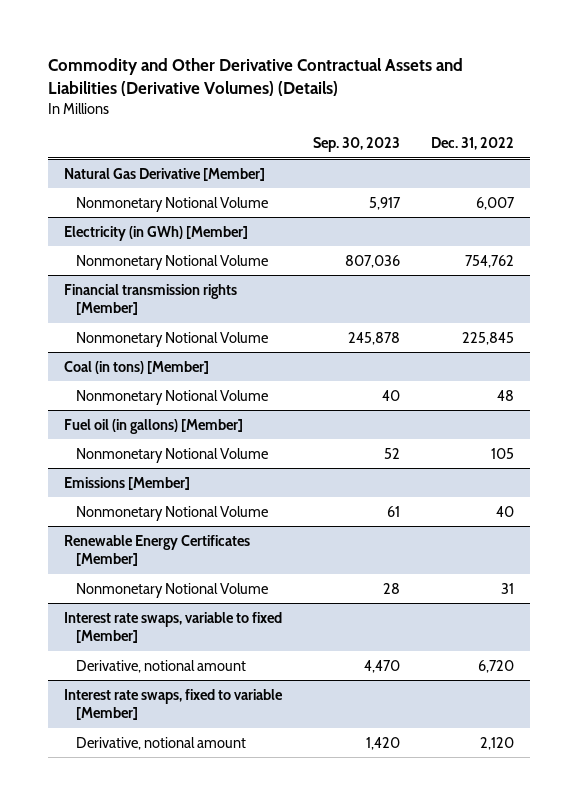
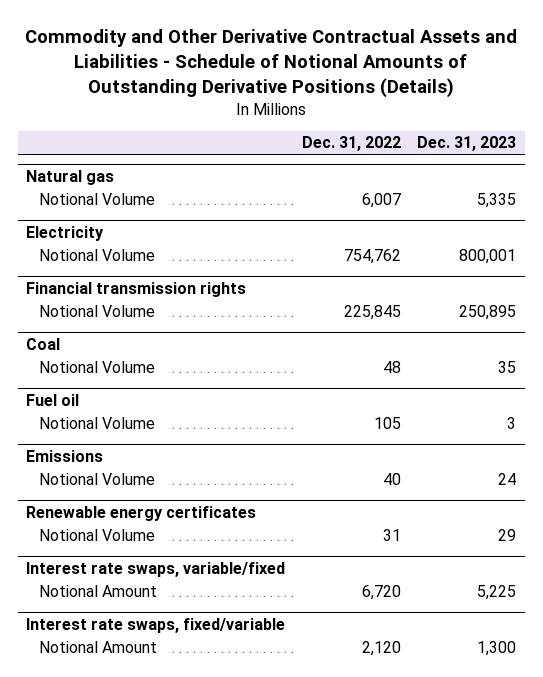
- Commodity and Other Derivative Contractual Assets and Liabilities (Derivative Volumes) (Details)
+ Commodity and Other Derivative Contractual Assets and Liabilities - Schedule of Notional Amounts of Outstanding Derivative Positions (Details)
- | Sep. 30, 2023 | Dec. 31, 2022
+ | Dec. 31, 2022 | Dec. 31, 2023
- Natural Gas Derivative [Member]
- Nonmonetary Notional Volume | 5,917 | 6,007
- Electricity (in GWh) [Member]
- Nonmonetary Notional Volume | 807,036 | 754,762
- Financial transmission rights [Member]
- Nonmonetary Notional Volume | 245,878 | 225,845
- Coal (in tons) [Member]
- Nonmonetary Notional Volume | 40 | 48
- Fuel oil (in gallons) [Member]
- Nonmonetary Notional Volume | 52 | 105
- Emissions [Member]
- Nonmonetary Notional Volume | 61 | 40
- Renewable Energy Certificates [Member]
- Nonmonetary Notional Volume | 28 | 31
- Interest rate swaps, variable to fixed [Member]
- Derivative, notional amount | 4,470 | 6,720
- Interest rate swaps, fixed to variable [Member]
- Derivative, notional amount | 1,420 | 2,120
+ Natural gas
+ Notional Volume | 6,007 | 5,335
+ Electricity
+ Notional Volume | 754,762 | 800,001
+ Financial transmission rights
+ Notional Volume | 225,845 | 250,895
+ Coal
+ Notional Volume | 48 | 35
+ Fuel oil
+ Notional Volume | 105 | 3
+ Emissions
+ Notional Volume | 40 | 24
+ Renewable energy certificates
+ Notional Volume | 31 | 29
+ Interest rate swaps, variable/fixed
+ Notional Amount | 6,720 | 5,225
+ Interest rate swaps, fixed/variable
+ Notional Amount | 2,120 | 1,300

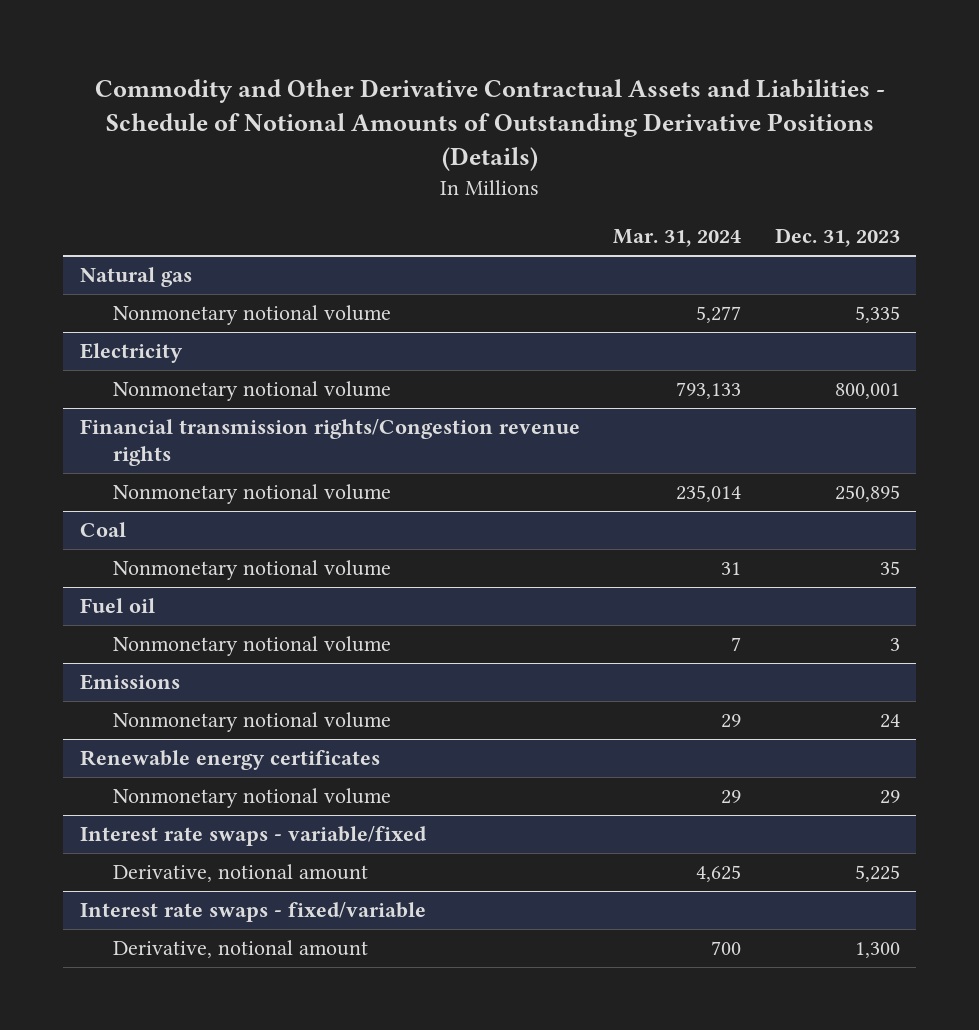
- | Dec. 31, 2022 | Dec. 31, 2023
+ | Mar. 31, 2024 | Dec. 31, 2023
@ Natural gas
- Notional Volume | 6,007 | 5,335
+ Nonmonetary notional volume | 5,277 | 5,335
@ Electricity
- Notional Volume | 754,762 | 800,001
- Financial transmission rights
- Notional Volume | 225,845 | 250,895
@ Electricity
+ Nonmonetary notional volume | 793,133 | 800,001
+ Financial transmission rights/Congestion revenue rights
+ Nonmonetary notional volume | 235,014 | 250,895
@ Coal
- Notional Volume | 48 | 35
+ Nonmonetary notional volume | 31 | 35
@ Fuel oil
- Notional Volume | 105 | 3
+ Nonmonetary notional volume | 7 | 3
@ Emissions
- Notional Volume | 40 | 24
+ Nonmonetary notional volume | 29 | 24
@ Renewable energy certificates
- Notional Volume | 31 | 29
- Interest rate swaps, variable/fixed
- Notional Amount | 6,720 | 5,225
- Interest rate swaps, fixed/variable
- Notional Amount | 2,120 | 1,300
@ Renewable energy certificates
+ Nonmonetary notional volume | 29 | 29
+ Interest rate swaps - variable/fixed
+ Derivative, notional amount | 4,625 | 5,225
+ Interest rate swaps - fixed/variable
+ Derivative, notional amount | 700 | 1,300

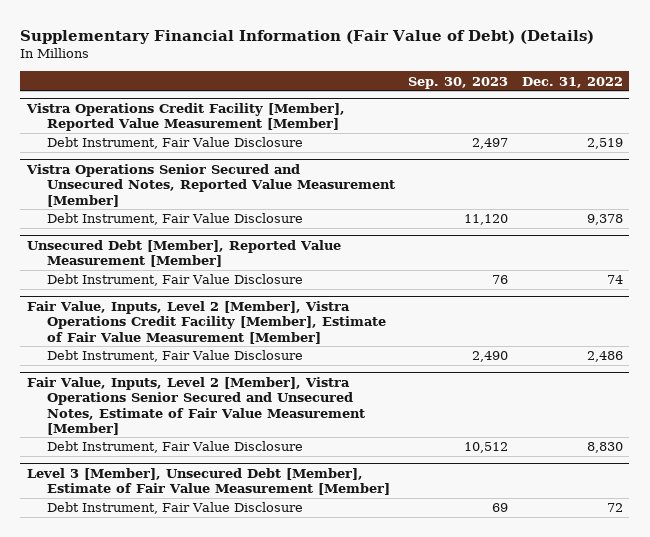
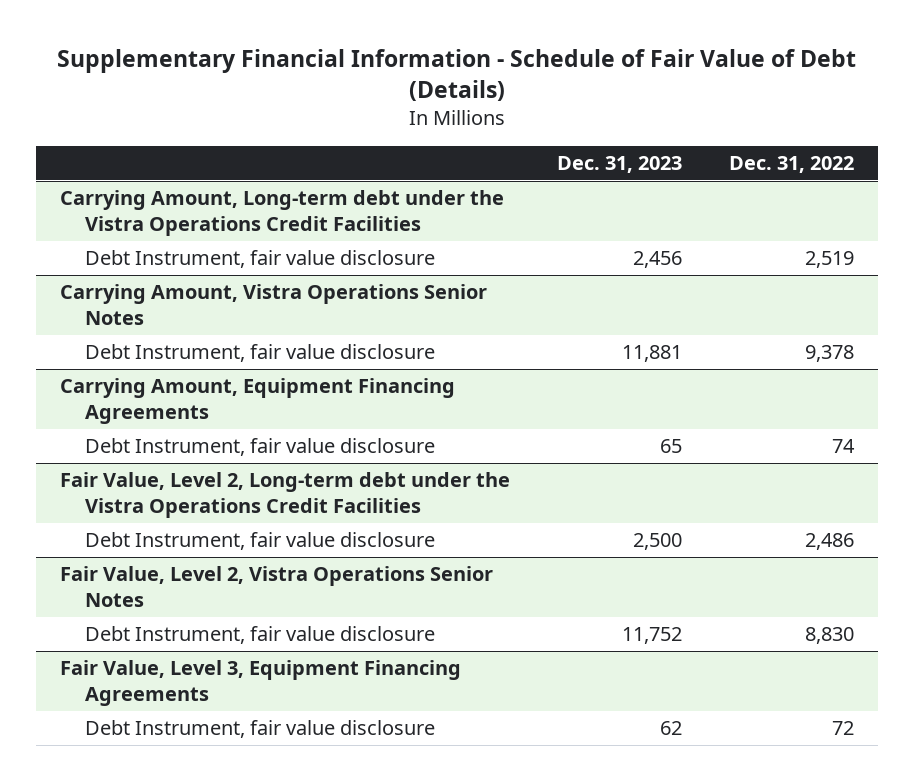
- Supplementary Financial Information (Fair Value of Debt) (Details)
+ Supplementary Financial Information - Schedule of Fair Value of Debt (Details)
- | Sep. 30, 2023 | Dec. 31, 2022
+ | Dec. 31, 2023 | Dec. 31, 2022
- Vistra Operations Credit Facility [Member], Reported Value Measurement [Member]
- Debt Instrument, Fair Value Disclosure | 2,497 | 2,519
- Vistra Operations Senior Secured and Unsecured Notes, Reported Value Measurement [Member]
- Debt Instrument, Fair Value Disclosure | 11,120 | 9,378
- Unsecured Debt [Member], Reported Value Measurement [Member]
- Debt Instrument, Fair Value Disclosure | 76 | 74
- Fair Value, Inputs, Level 2 [Member], Vistra Operations Credit Facility [Member], Estimate of Fair Value Measurement [Member]
- Debt Instrument, Fair Value Disclosure | 2,490 | 2,486
- Fair Value, Inputs, Level 2 [Member], Vistra Operations Senior Secured and Unsecured Notes, Estimate of Fair Value Measurement [Member]
- Debt Instrument, Fair Value Disclosure | 10,512 | 8,830
- Level 3 [Member], Unsecured Debt [Member], Estimate of Fair Value Measurement [Member]
- Debt Instrument, Fair Value Disclosure | 69 | 72
+ Carrying Amount, Long-term debt under the Vistra Operations Credit Facilities
+ Debt Instrument, fair value disclosure | 2,456 | 2,519
+ Carrying Amount, Vistra Operations Senior Notes
+ Debt Instrument, fair value disclosure | 11,881 | 9,378
+ Carrying Amount, Equipment Financing Agreements
+ Debt Instrument, fair value disclosure | 65 | 74
+ Fair Value, Level 2, Long-term debt under the Vistra Operations Credit Facilities
+ Debt Instrument, fair value disclosure | 2,500 | 2,486
+ Fair Value, Level 2, Vistra Operations Senior Notes
+ Debt Instrument, fair value disclosure | 11,752 | 8,830
+ Fair Value, Level 3, Equipment Financing Agreements
+ Debt Instrument, fair value disclosure | 62 | 72

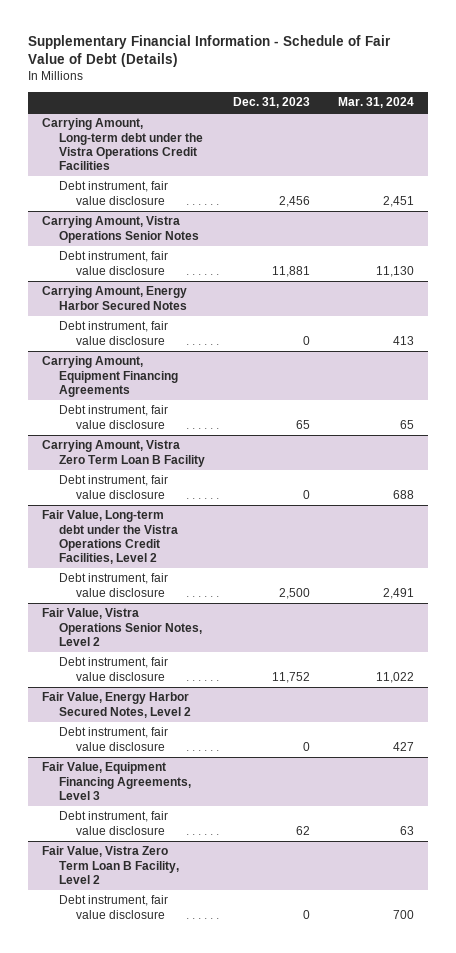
- | Dec. 31, 2023 | Dec. 31, 2022
+ | Dec. 31, 2023 | Mar. 31, 2024
@ Carrying Amount, Long-term debt under the Vistra Operations Credit Facilities
- Debt Instrument, fair value disclosure | 2,456 | 2,519
+ Debt instrument, fair value disclosure | 2,456 | 2,451
@ Carrying Amount, Vistra Operations Senior Notes
- Debt Instrument, fair value disclosure | 11,881 | 9,378
+ Debt instrument, fair value disclosure | 11,881 | 11,130
+ Carrying Amount, Energy Harbor Secured Notes
+ Debt instrument, fair value disclosure | 0 | 413
@ Carrying Amount, Equipment Financing Agreements
- Debt Instrument, fair value disclosure | 65 | 74
- Fair Value, Level 2, Long-term debt under the Vistra Operations Credit Facilities
- Debt Instrument, fair value disclosure | 2,500 | 2,486
- Fair Value, Level 2, Vistra Operations Senior Notes
- Debt Instrument, fair value disclosure | 11,752 | 8,830
- Fair Value, Level 3, Equipment Financing Agreements
- Debt Instrument, fair value disclosure | 62 | 72
@ Carrying Amount, Equipment Financing Agreements
+ Debt instrument, fair value disclosure | 65 | 65
+ Carrying Amount, Vistra Zero Term Loan B Facility
+ Debt instrument, fair value disclosure | 0 | 688
+ Fair Value, Long-term debt under the Vistra Operations Credit Facilities, Level 2
+ Debt instrument, fair value disclosure | 2,500 | 2,491
+ Fair Value, Vistra Operations Senior Notes, Level 2
+ Debt instrument, fair value disclosure | 11,752 | 11,022
+ Fair Value, Energy Harbor Secured Notes, Level 2
+ Debt instrument, fair value disclosure | 0 | 427
+ Fair Value, Equipment Financing Agreements, Level 3
+ Debt instrument, fair value disclosure | 62 | 63
+ Fair Value, Vistra Zero Term Loan B Facility, Level 2
+ Debt instrument, fair value disclosure | 0 | 700

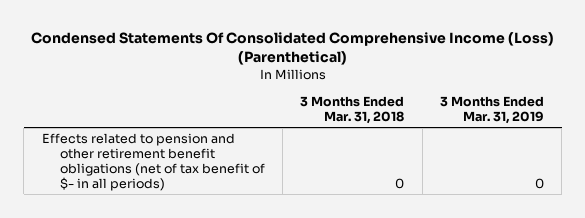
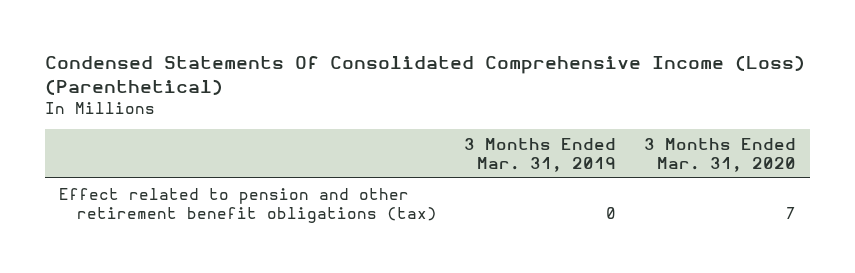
- | 3 Months Ended Mar. 31, 2018 | 3 Months Ended Mar. 31, 2019
+ | 3 Months Ended Mar. 31, 2019 | 3 Months Ended Mar. 31, 2020
- Effects related to pension and other retirement benefit obligations (net of tax benefit of $- in all periods) | 0 | 0
+ Effect related to pension and other retirement benefit obligations (tax) | 0 | 7

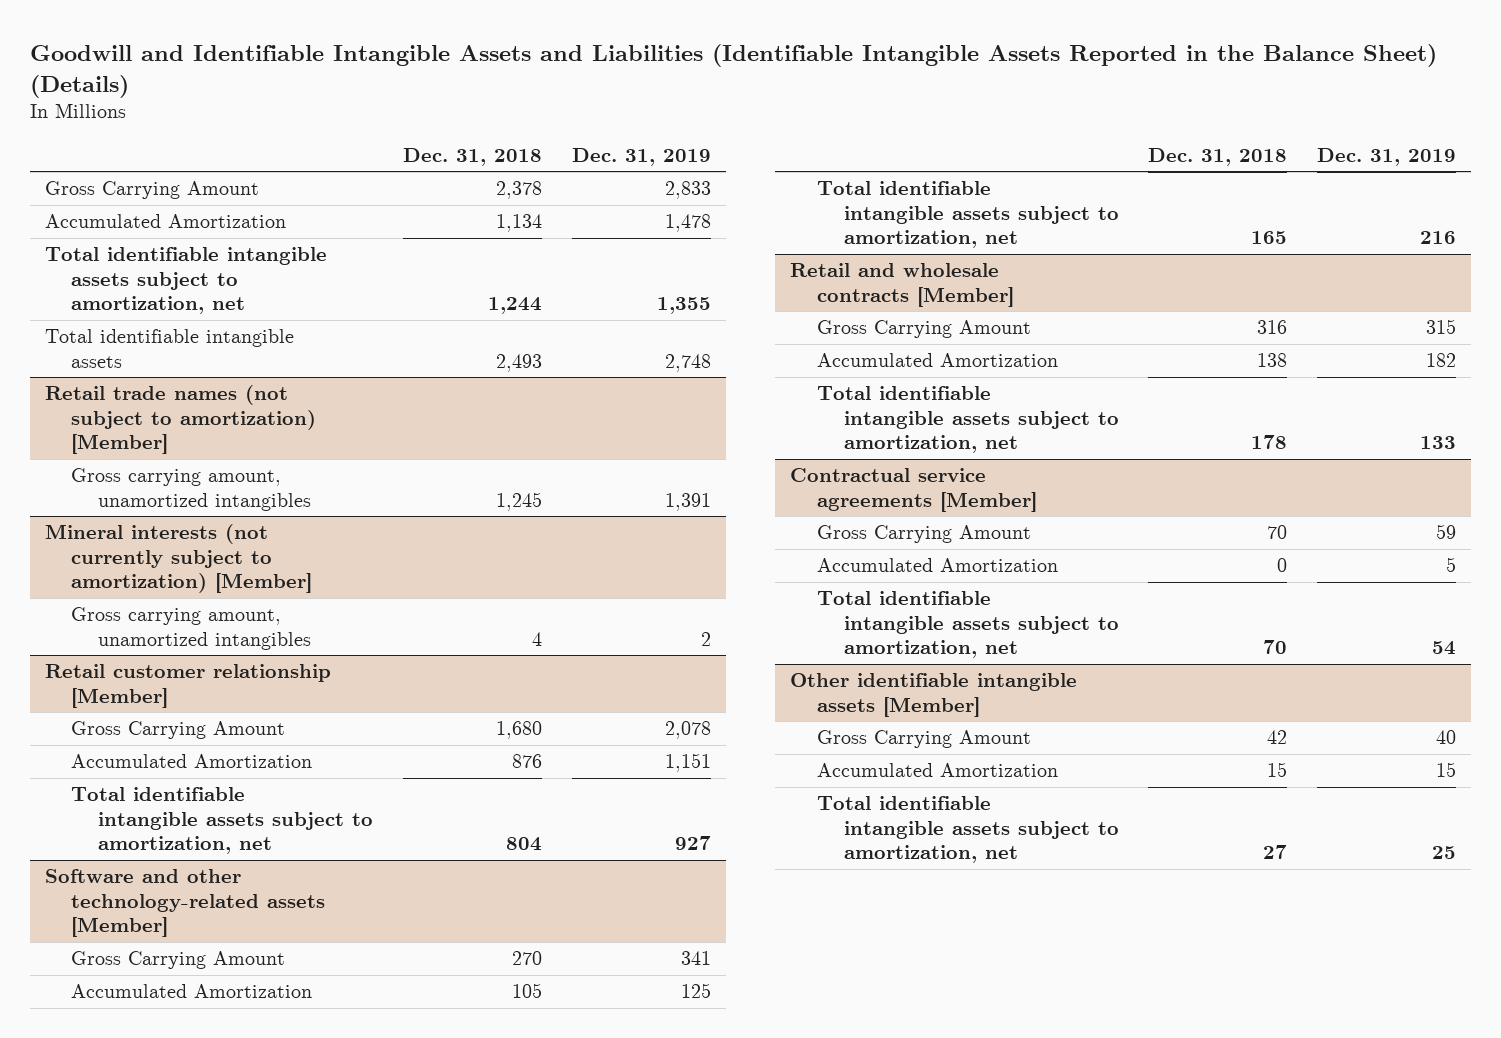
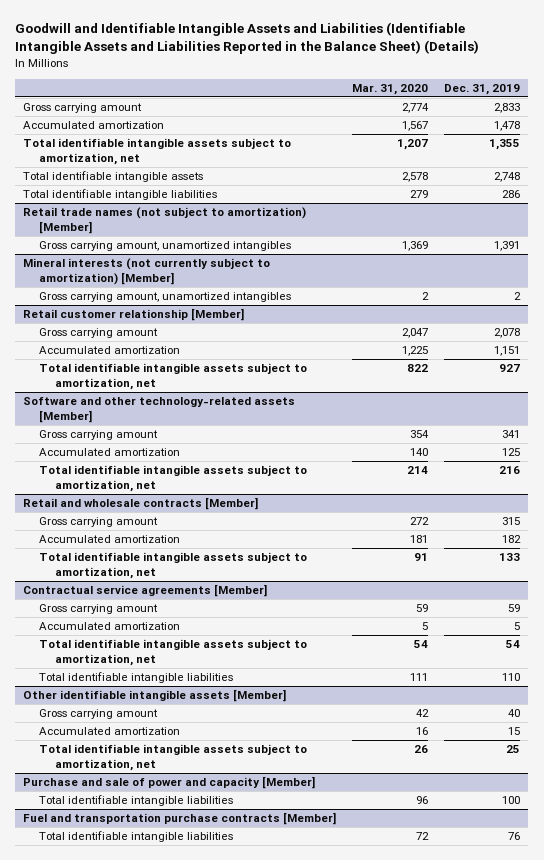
- Goodwill and Identifiable Intangible Assets and Liabilities (Identifiable Intangible Assets Reported in the Balance Sheet) (Details)
+ Goodwill and Identifiable Intangible Assets and Liabilities (Identifiable Intangible Assets and Liabilities Reported in the Balance Sheet) (Details)
- | Dec. 31, 2018 | Dec. 31, 2019
+ | Mar. 31, 2020 | Dec. 31, 2019
- Gross Carrying Amount | 2,378 | 2,833
- Accumulated Amortization | 1,134 | 1,478
+ Gross carrying amount | 2,774 | 2,833
+ Accumulated amortization | 1,567 | 1,478
+ Total identifiable intangible liabilities | 279 | 286
@ Retail customer relationship [Member]
- Gross Carrying Amount | 1,680 | 2,078
- Accumulated Amortization | 876 | 1,151
+ Gross carrying amount | 2,047 | 2,078
+ Accumulated amortization | 1,225 | 1,151
@ Software and other technology-related assets [Member]
- Gross Carrying Amount | 270 | 341
- Accumulated Amortization | 105 | 125
+ Gross carrying amount | 354 | 341
+ Accumulated amortization | 140 | 125
@ Retail and wholesale contracts [Member]
- Gross Carrying Amount | 316 | 315
- Accumulated Amortization | 138 | 182
+ Gross carrying amount | 272 | 315
+ Accumulated amortization | 181 | 182
@ Contractual service agreements [Member]
- Gross Carrying Amount | 70 | 59
- Accumulated Amortization | 0 | 5
+ Gross carrying amount | 59 | 59
+ Accumulated amortization | 5 | 5
+ Total identifiable intangible liabilities | 111 | 110
@ Other identifiable intangible assets [Member]
- Gross Carrying Amount | 42 | 40
- Accumulated Amortization | 15 | 15
+ Gross carrying amount | 42 | 40
+ Accumulated amortization | 16 | 15
+ Purchase and sale of power and capacity [Member]
+ Total identifiable intangible liabilities | 96 | 100
+ Fuel and transportation purchase contracts [Member]
+ Total identifiable intangible liabilities | 72 | 76

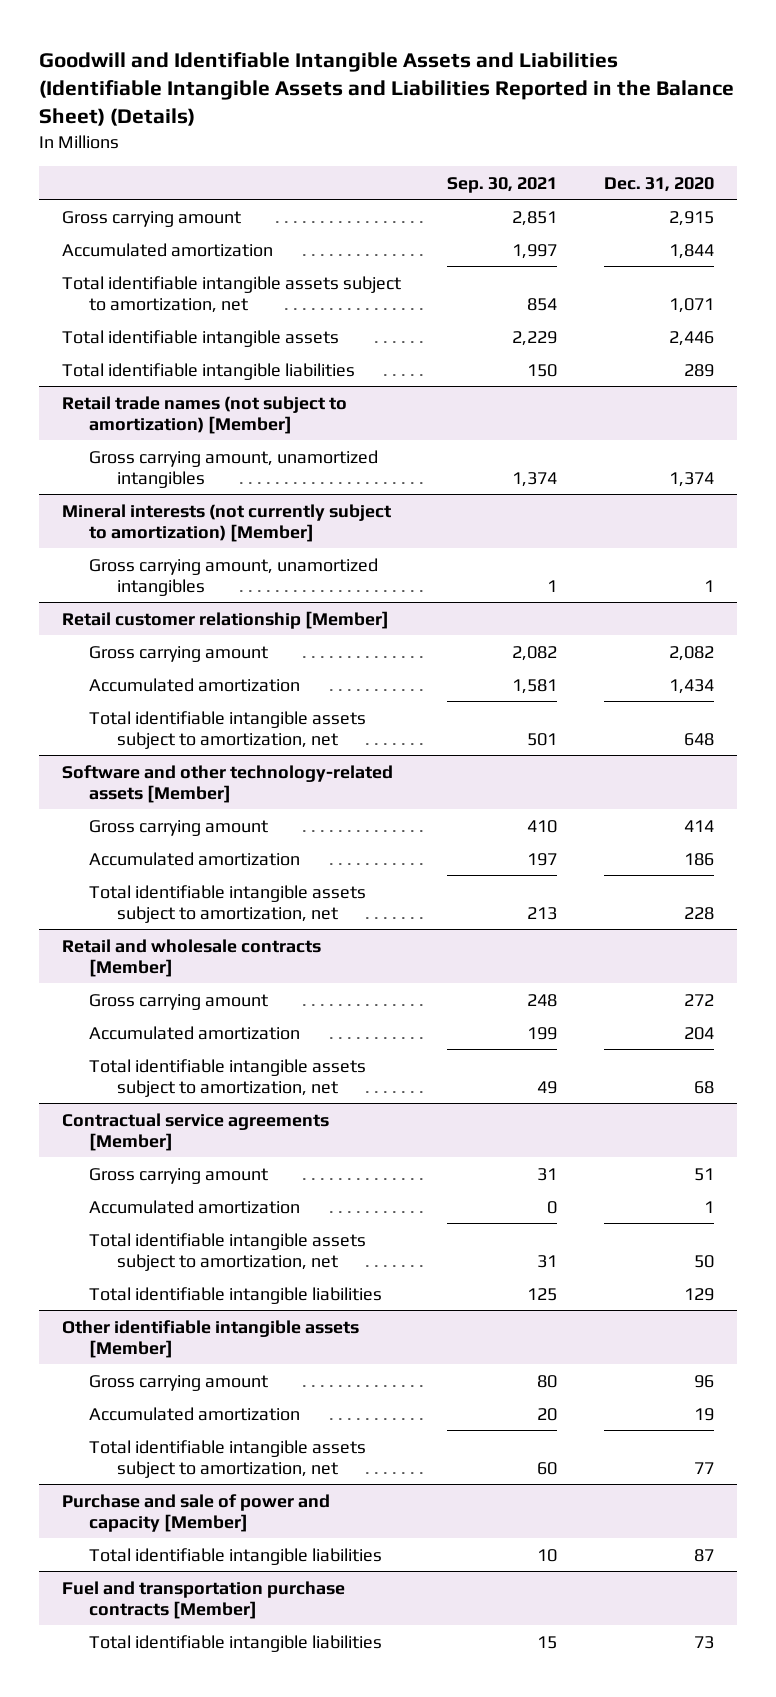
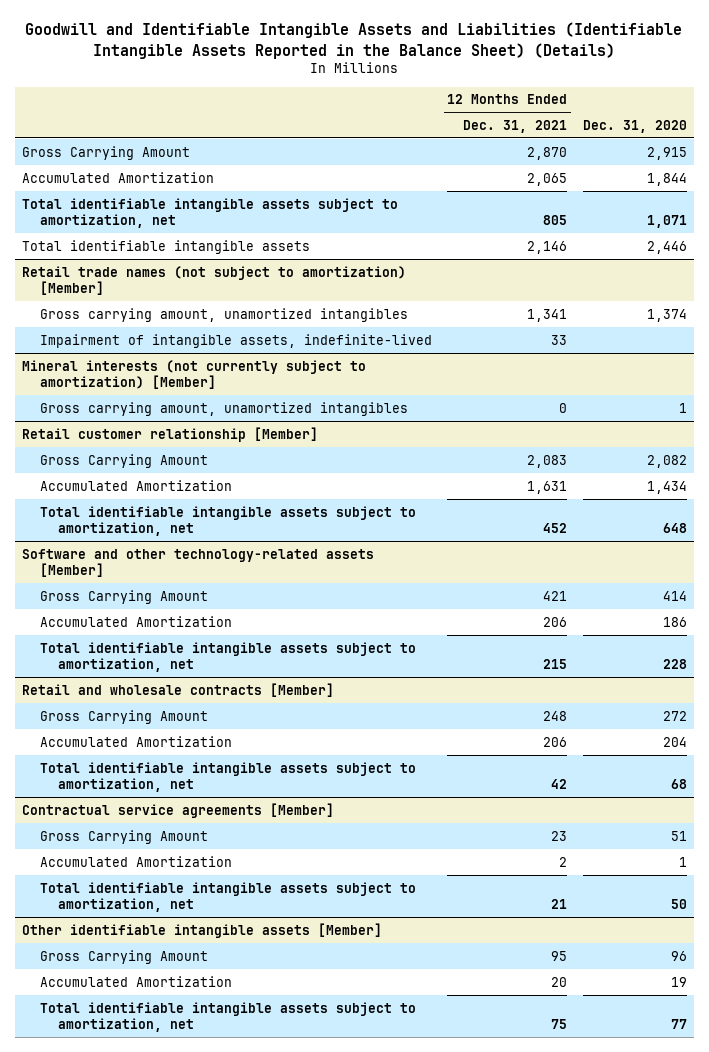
- Goodwill and Identifiable Intangible Assets and Liabilities (Identifiable Intangible Assets and Liabilities Reported in the Balance Sheet) (Details)
+ Goodwill and Identifiable Intangible Assets and Liabilities (Identifiable Intangible Assets Reported in the Balance Sheet) (Details)
- | Sep. 30, 2021 | Dec. 31, 2020
+ | 12 Months Ended Dec. 31, 2021 | Dec. 31, 2020
- Gross carrying amount | 2,851 | 2,915
- Accumulated amortization | 1,997 | 1,844
+ Gross Carrying Amount | 2,870 | 2,915
+ Accumulated Amortization | 2,065 | 1,844
- Total identifiable intangible liabilities | 150 | 289
@ Retail trade names (not subject to amortization) [Member]
+ Impairment of intangible assets, indefinite-lived | 33 |
@ Retail customer relationship [Member]
- Gross carrying amount | 2,082 | 2,082
- Accumulated amortization | 1,581 | 1,434
+ Gross Carrying Amount | 2,083 | 2,082
+ Accumulated Amortization | 1,631 | 1,434
@ Software and other technology-related assets [Member]
- Gross carrying amount | 410 | 414
- Accumulated amortization | 197 | 186
+ Gross Carrying Amount | 421 | 414
+ Accumulated Amortization | 206 | 186
@ Retail and wholesale contracts [Member]
- Gross carrying amount | 248 | 272
- Accumulated amortization | 199 | 204
+ Gross Carrying Amount | 248 | 272
+ Accumulated Amortization | 206 | 204
@ Contractual service agreements [Member]
- Gross carrying amount | 31 | 51
- Accumulated amortization | 0 | 1
+ Gross Carrying Amount | 23 | 51
+ Accumulated Amortization | 2 | 1
- Total identifiable intangible liabilities | 125 | 129
@ Other identifiable intangible assets [Member]
- Gross carrying amount | 80 | 96
- Accumulated amortization | 20 | 19
+ Gross Carrying Amount | 95 | 96
+ Accumulated Amortization | 20 | 19
- Purchase and sale of power and capacity [Member]
- Total identifiable intangible liabilities | 10 | 87
- Fuel and transportation purchase contracts [Member]
- Total identifiable intangible liabilities | 15 | 73

